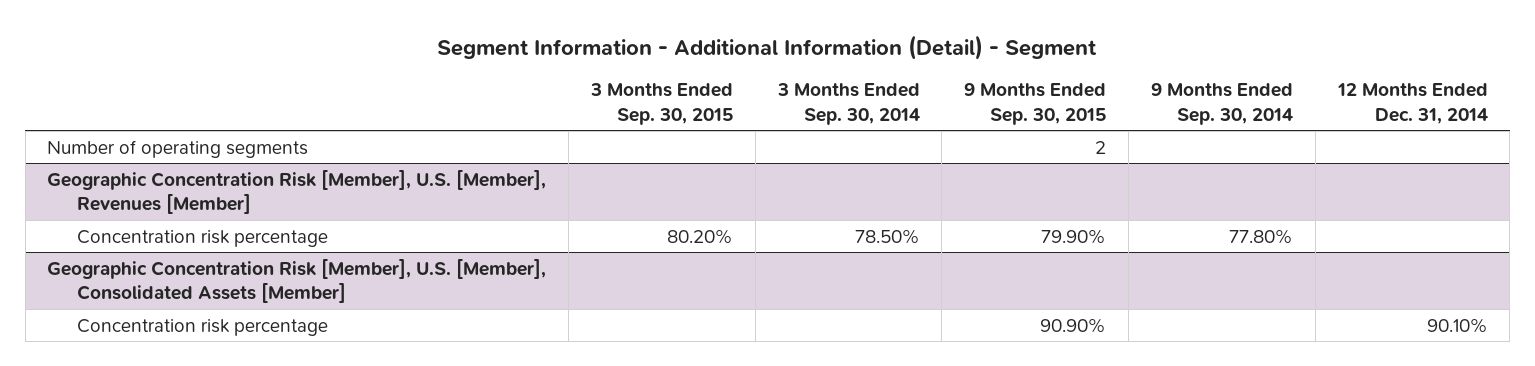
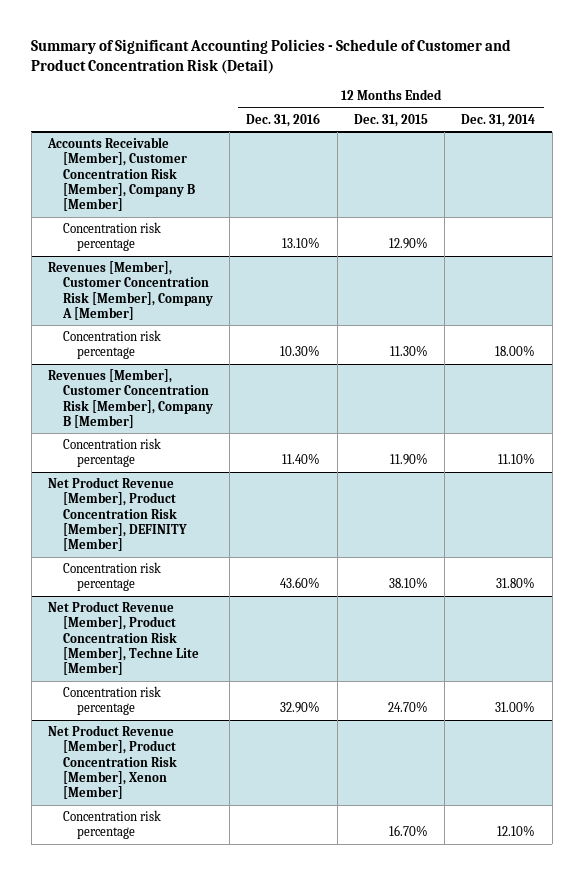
- Segment Information - Additional Information (Detail) - Segment
+ Summary of Significant Accounting Policies - Schedule of Customer and Product Concentration Risk (Detail)
- | 3 Months Ended Sep. 30, 2015 | 3 Months Ended Sep. 30, 2014 | 9 Months Ended Sep. 30, 2015 | 9 Months Ended Sep. 30, 2014 | 12 Months Ended Dec. 31, 2014
+ | 12 Months Ended Dec. 31, 2016 | 12 Months Ended Dec. 31, 2015 | 12 Months Ended Dec. 31, 2014
- Number of operating segments | | | 2 | |
- Geographic Concentration Risk [Member], U.S. [Member], Revenues [Member]
- Concentration risk percentage | 80.20% | 78.50% | 79.90% | 77.80% |
- Geographic Concentration Risk [Member], U.S. [Member], Consolidated Assets [Member]
- Concentration risk percentage | | | 90.90% | | 90.10%
+ Accounts Receivable [Member], Customer Concentration Risk [Member], Company B [Member]
+ Concentration risk percentage | 13.10% | 12.90% |
+ Revenues [Member], Customer Concentration Risk [Member], Company A [Member]
+ Concentration risk percentage | 10.30% | 11.30% | 18.00%
+ Revenues [Member], Customer Concentration Risk [Member], Company B [Member]
+ Concentration risk percentage | 11.40% | 11.90% | 11.10%
+ Net Product Revenue [Member], Product Concentration Risk [Member], DEFINITY [Member]
+ Concentration risk percentage | 43.60% | 38.10% | 31.80%
+ Net Product Revenue [Member], Product Concentration Risk [Member], Techne Lite [Member]
+ Concentration risk percentage | 32.90% | 24.70% | 31.00%
+ Net Product Revenue [Member], Product Concentration Risk [Member], Xenon [Member]
+ Concentration risk percentage | | 16.70% | 12.10%

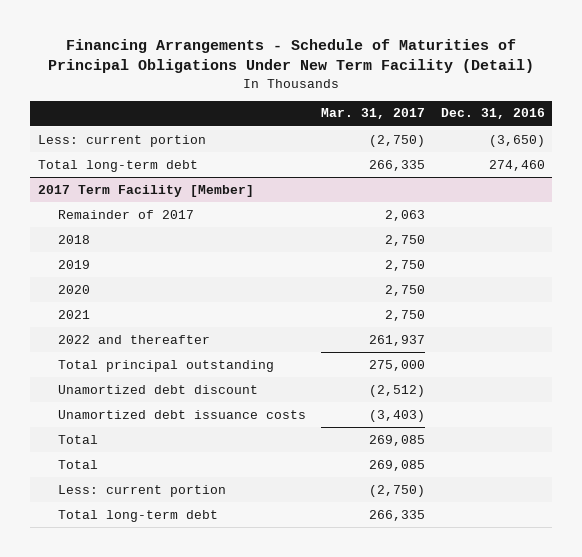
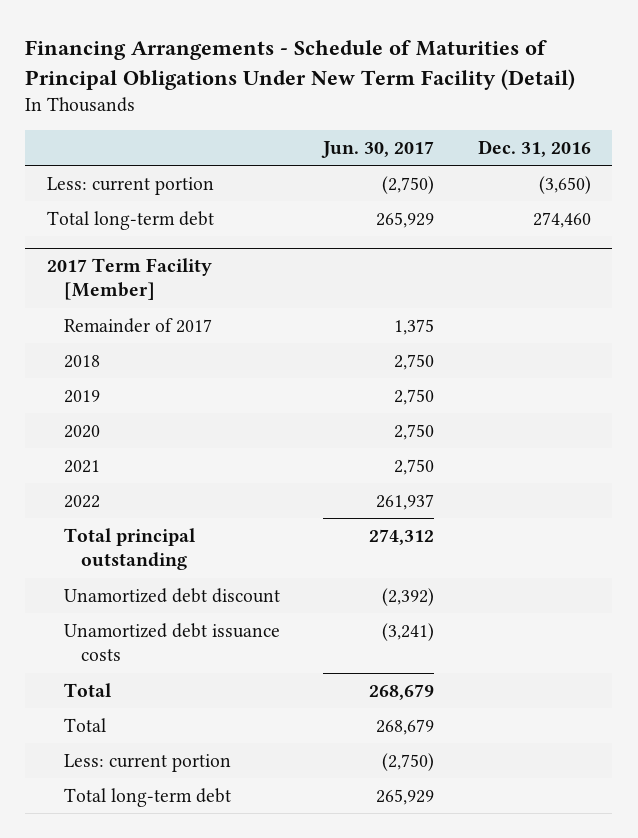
- | Mar. 31, 2017 | Dec. 31, 2016
+ | Jun. 30, 2017 | Dec. 31, 2016
@ 2017 Term Facility [Member]
- 2022 and thereafter | 261,937 |
+ 2022 | 261,937 |

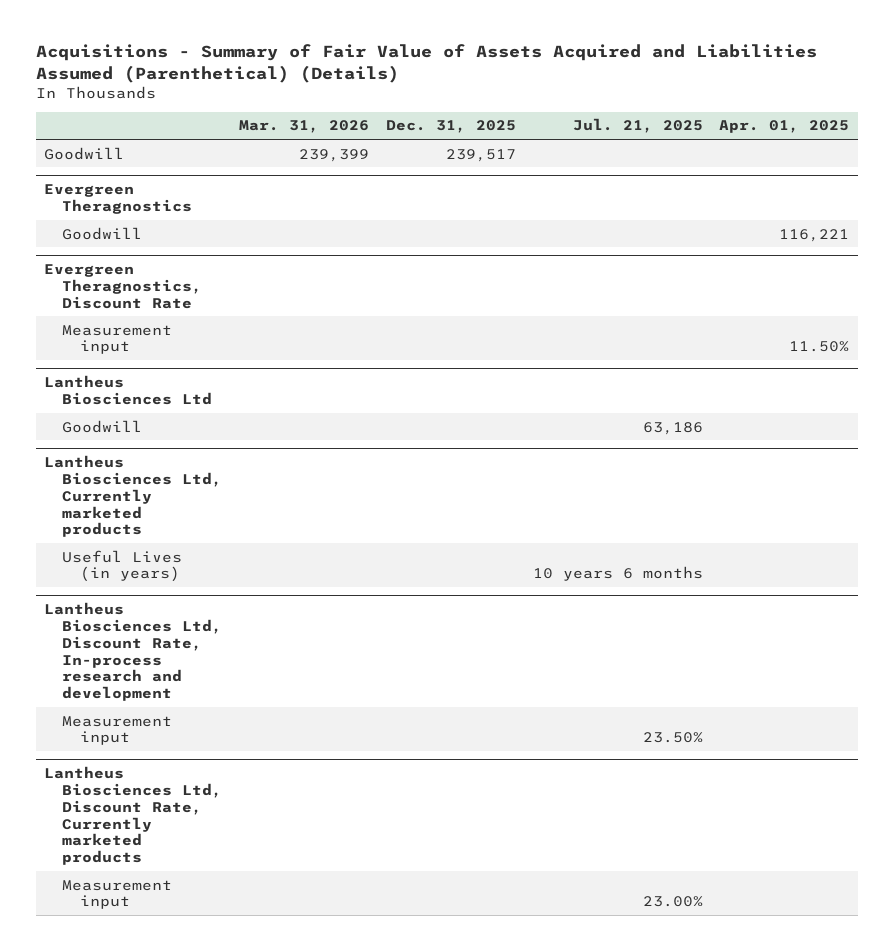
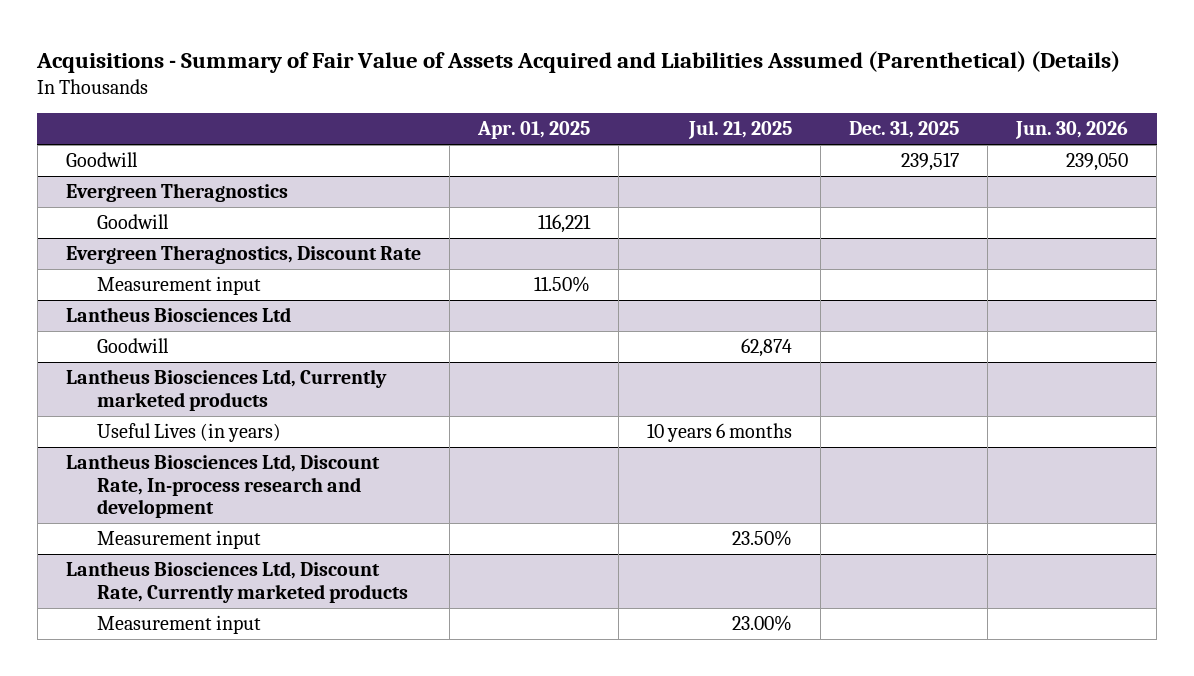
- | Mar. 31, 2026 | Dec. 31, 2025 | Jul. 21, 2025 | Apr. 01, 2025
+ | Apr. 01, 2025 | Jul. 21, 2025 | Dec. 31, 2025 | Jun. 30, 2026
@ Lantheus Biosciences Ltd
- Goodwill | | | 63,186 |
+ Goodwill | | 62,874 | |

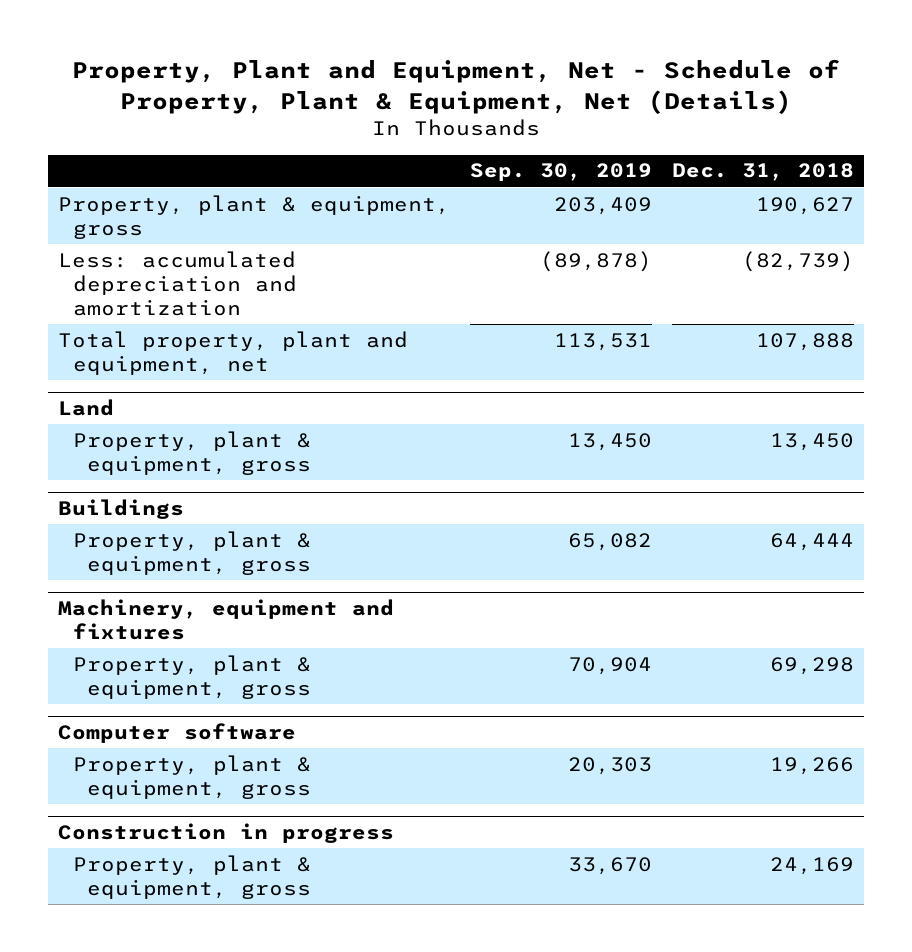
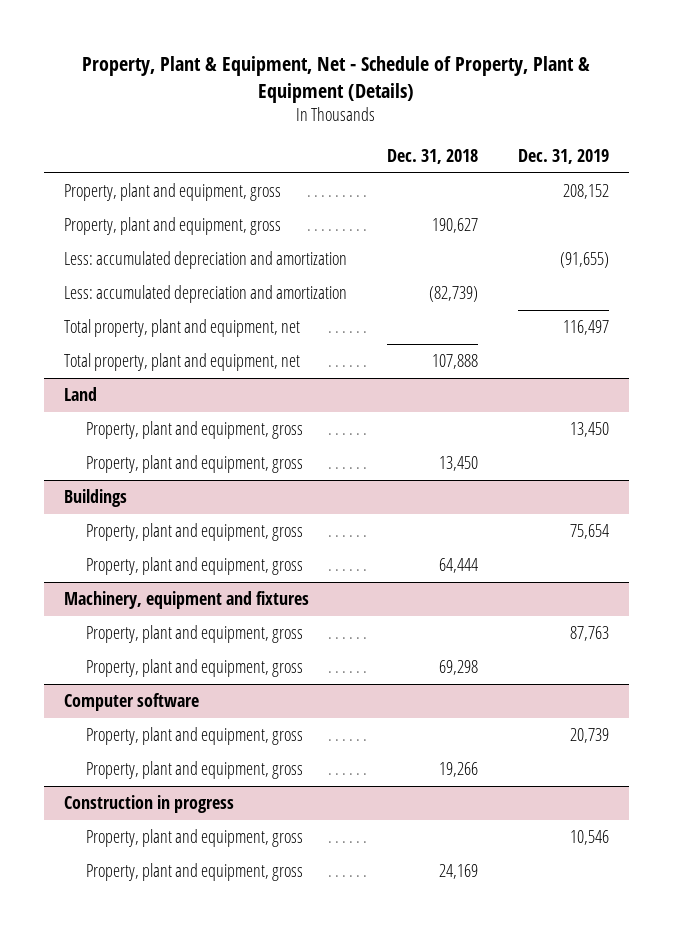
- Property, Plant and Equipment, Net - Schedule of Property, Plant & Equipment, Net (Details)
+ Property, Plant & Equipment, Net - Schedule of Property, Plant & Equipment (Details)
- | Sep. 30, 2019 | Dec. 31, 2018
+ | Dec. 31, 2018 | Dec. 31, 2019
- Property, plant & equipment, gross | 203,409 | 190,627
+ Property, plant and equipment, gross | | 208,152
+ Property, plant and equipment, gross | 190,627 |
+ Less: accumulated depreciation and amortization | | (91,655)
+ Total property, plant and equipment, net | | 116,497
@ Land
- Property, plant & equipment, gross | 13,450 | 13,450
+ Property, plant and equipment, gross | | 13,450
+ Property, plant and equipment, gross | 13,450 |
@ Buildings
- Property, plant & equipment, gross | 65,082 | 64,444
+ Property, plant and equipment, gross | | 75,654
+ Property, plant and equipment, gross | 64,444 |
@ Machinery, equipment and fixtures
- Property, plant & equipment, gross | 70,904 | 69,298
+ Property, plant and equipment, gross | | 87,763
+ Property, plant and equipment, gross | 69,298 |
@ Computer software
- Property, plant & equipment, gross | 20,303 | 19,266
+ Property, plant and equipment, gross | | 20,739
+ Property, plant and equipment, gross | 19,266 |
@ Construction in progress
- Property, plant & equipment, gross | 33,670 | 24,169
+ Property, plant and equipment, gross | | 10,546
+ Property, plant and equipment, gross | 24,169 |

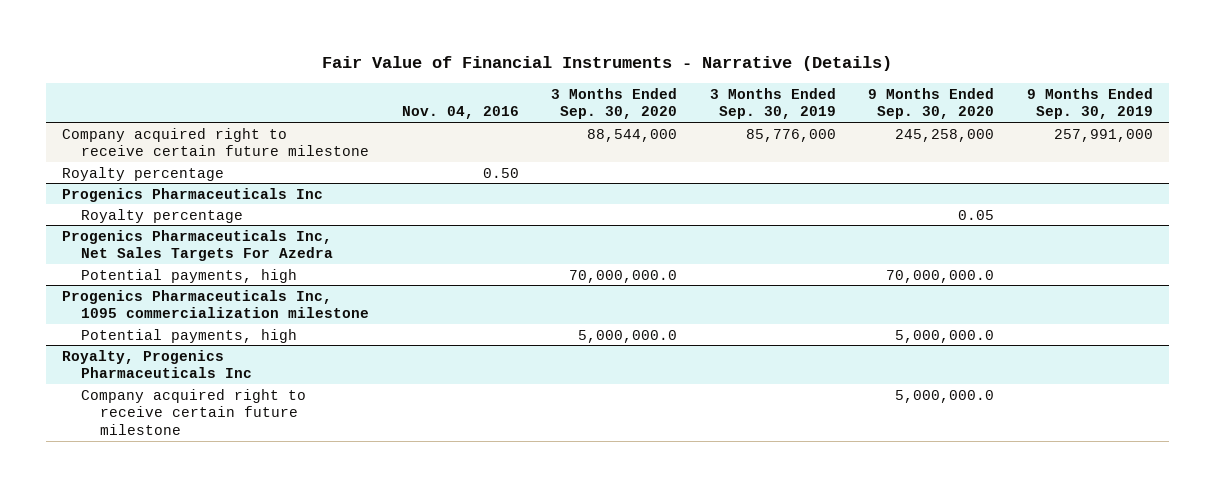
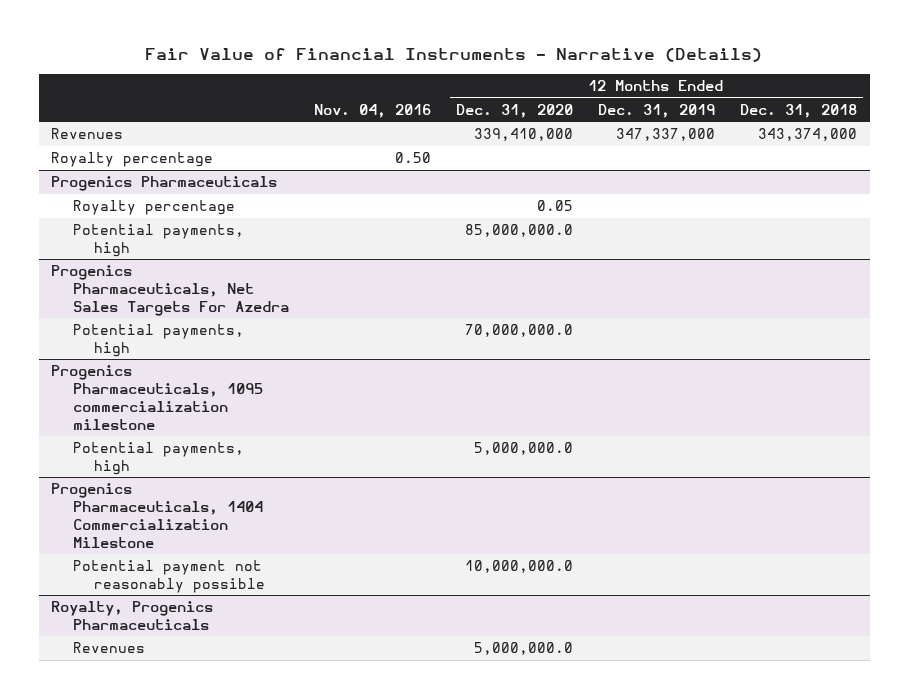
- | Nov. 04, 2016 | 3 Months Ended Sep. 30, 2020 | 3 Months Ended Sep. 30, 2019 | 9 Months Ended Sep. 30, 2020 | 9 Months Ended Sep. 30, 2019
+ | Nov. 04, 2016 | 12 Months Ended Dec. 31, 2020 | 12 Months Ended Dec. 31, 2019 | 12 Months Ended Dec. 31, 2018
- Company acquired right to receive certain future milestone | | 88,544,000 | 85,776,000 | 245,258,000 | 257,991,000
+ Revenues | | 339,410,000 | 347,337,000 | 343,374,000
- Progenics Pharmaceuticals Inc
+ Progenics Pharmaceuticals
- Progenics Pharmaceuticals Inc, Net Sales Targets For Azedra
+ Potential payments, high | | 85,000,000.0 | |
+ Progenics Pharmaceuticals, Net Sales Targets For Azedra
- Progenics Pharmaceuticals Inc, 1095 commercialization milestone
+ Progenics Pharmaceuticals, 1095 commercialization milestone
- Royalty, Progenics Pharmaceuticals Inc
- Company acquired right to receive certain future milestone | | | | 5,000,000.0 |
+ Progenics Pharmaceuticals, 1404 Commercialization Milestone
+ Potential payment not reasonably possible | | 10,000,000.0 | |
+ Royalty, Progenics Pharmaceuticals
+ Revenues | | 5,000,000.0 | |

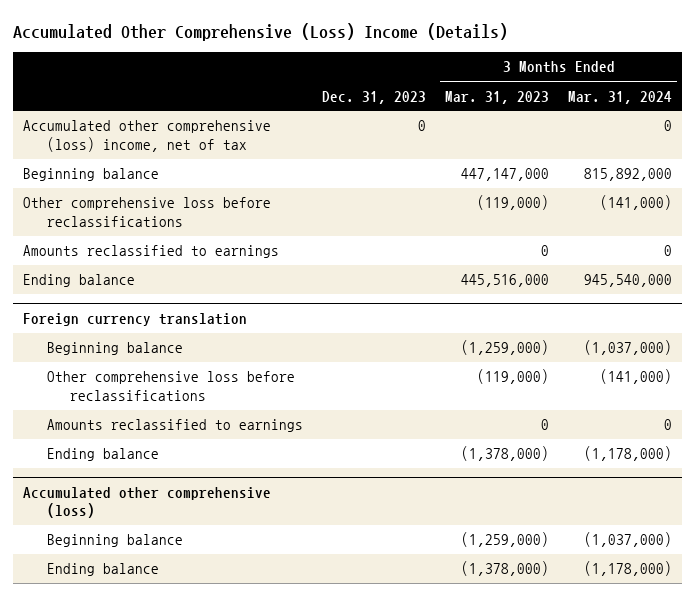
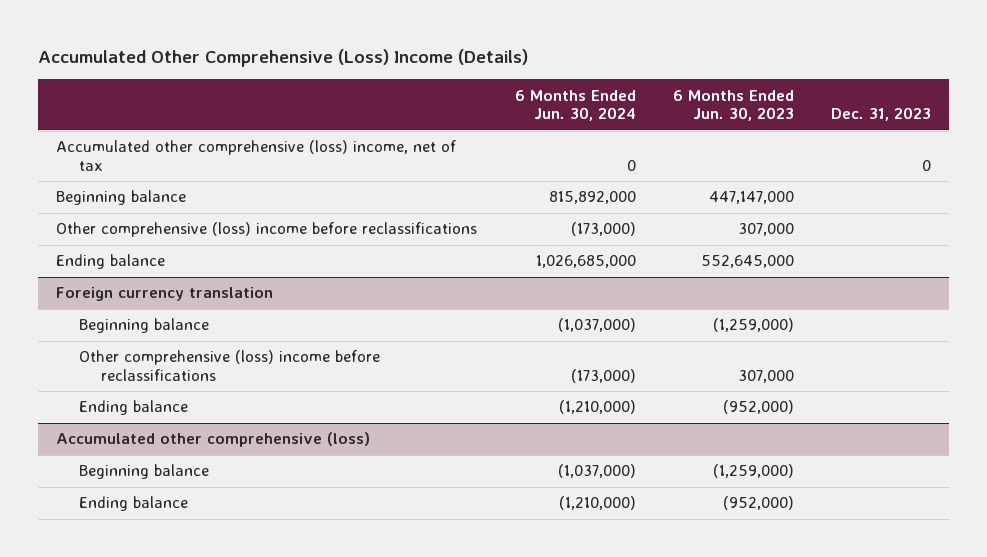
- | Dec. 31, 2023 | 3 Months Ended Mar. 31, 2023 | 3 Months Ended Mar. 31, 2024
+ | 6 Months Ended Jun. 30, 2024 | 6 Months Ended Jun. 30, 2023 | Dec. 31, 2023
- Other comprehensive loss before reclassifications | | (119,000) | (141,000)
- Amounts reclassified to earnings | | 0 | 0
+ Other comprehensive (loss) income before reclassifications | (173,000) | 307,000 |
@ Foreign currency translation
- Other comprehensive loss before reclassifications | | (119,000) | (141,000)
- Amounts reclassified to earnings | | 0 | 0
+ Other comprehensive (loss) income before reclassifications | (173,000) | 307,000 |

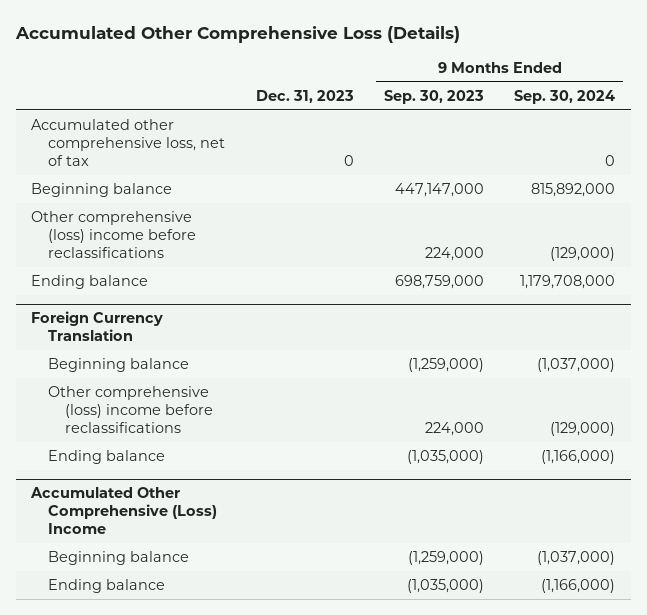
- Accumulated Other Comprehensive (Loss) Income (Details)
+ Accumulated Other Comprehensive Loss (Details)
- | 6 Months Ended Jun. 30, 2024 | 6 Months Ended Jun. 30, 2023 | Dec. 31, 2023
+ | Dec. 31, 2023 | 9 Months Ended Sep. 30, 2023 | 9 Months Ended Sep. 30, 2024
- Accumulated other comprehensive (loss) income, net of tax | 0 | | 0
+ Accumulated other comprehensive loss, net of tax | 0 | | 0
- Foreign currency translation
+ Foreign Currency Translation
- Accumulated other comprehensive (loss)
+ Accumulated Other Comprehensive (Loss) Income

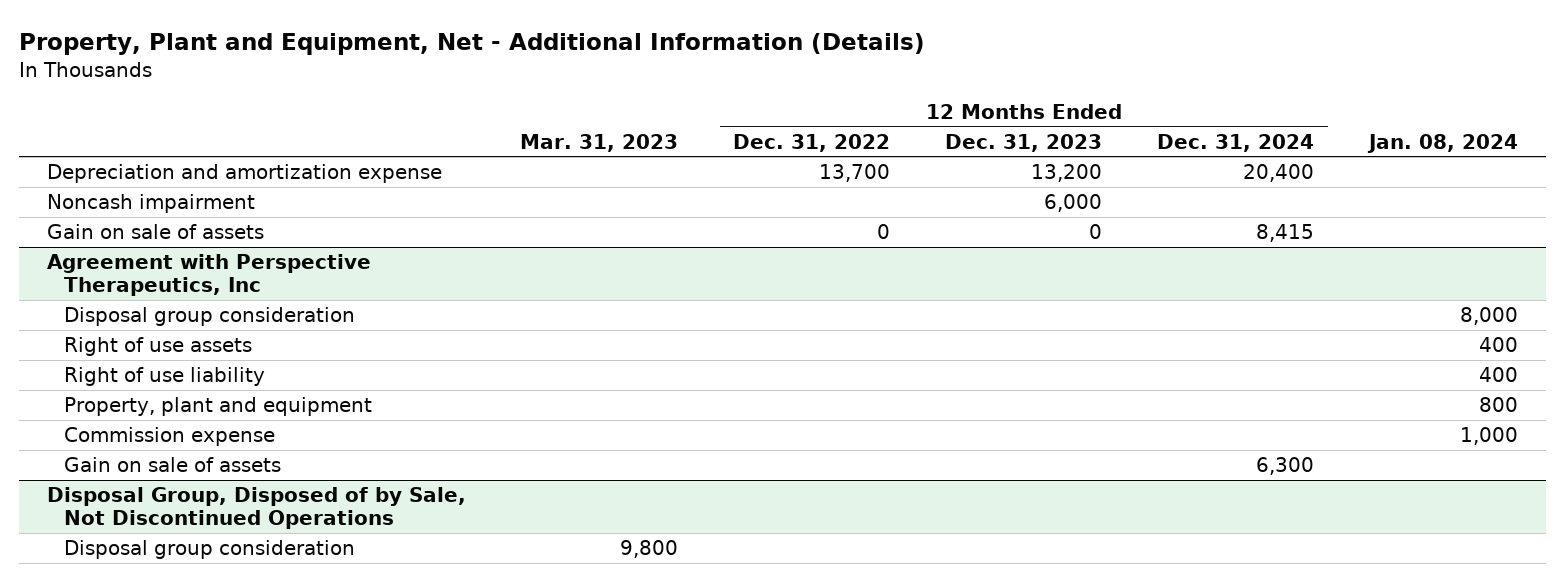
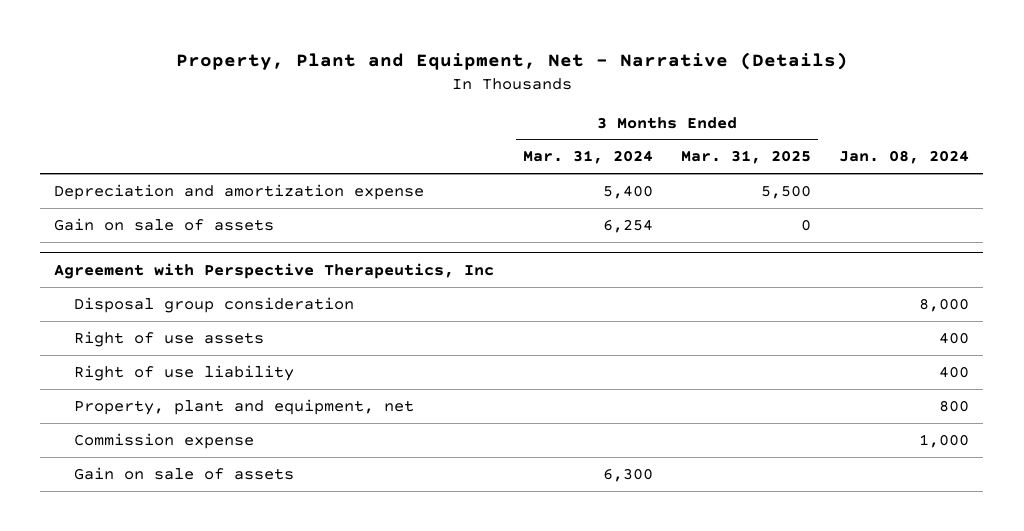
- Property, Plant and Equipment, Net - Additional Information (Details)
+ Property, Plant and Equipment, Net - Narrative (Details)
- | Mar. 31, 2023 | 12 Months Ended Dec. 31, 2022 | 12 Months Ended Dec. 31, 2023 | 12 Months Ended Dec. 31, 2024 | Jan. 08, 2024
+ | 3 Months Ended Mar. 31, 2024 | 3 Months Ended Mar. 31, 2025 | Jan. 08, 2024
- Noncash impairment | | | 6,000 | |
@ Agreement with Perspective Therapeutics, Inc
- Property, plant and equipment | | | | | 800
+ Property, plant and equipment, net | | | 800
- Disposal Group, Disposed of by Sale, Not Discontinued Operations
- Disposal group consideration | 9,800 | | | |

